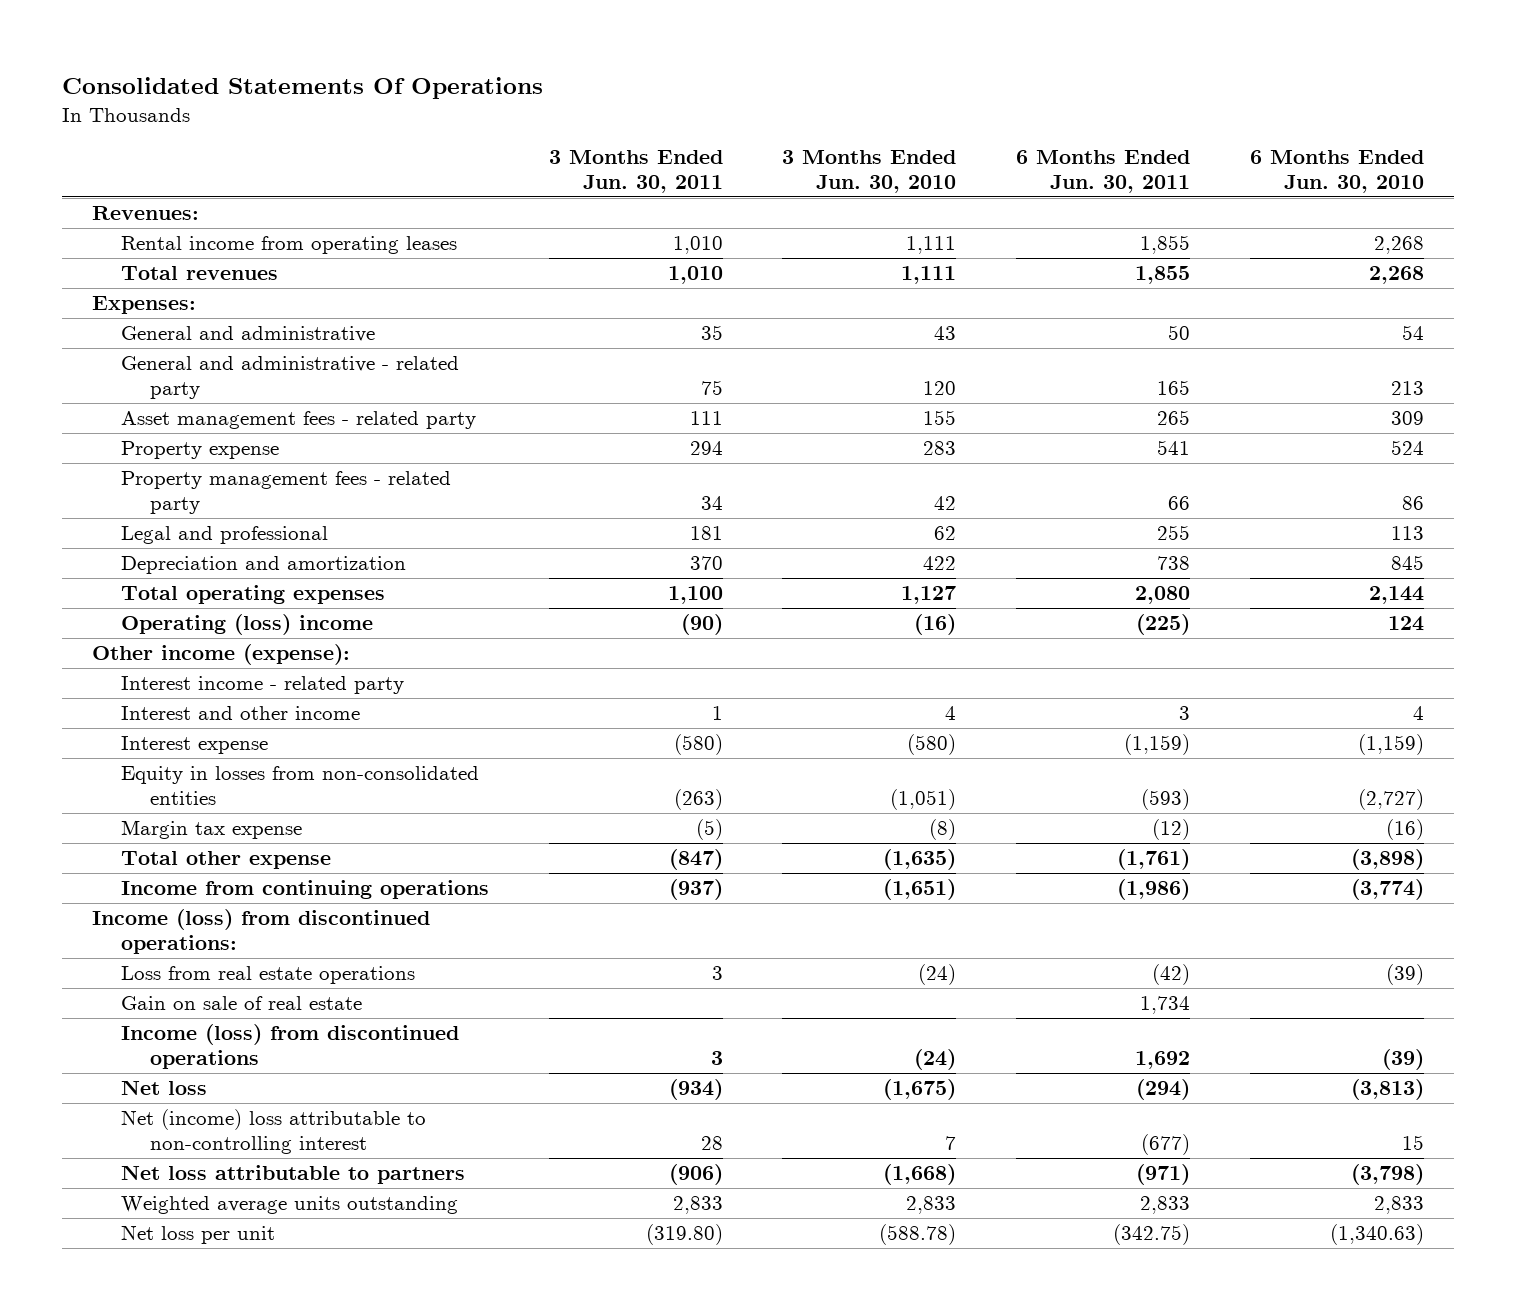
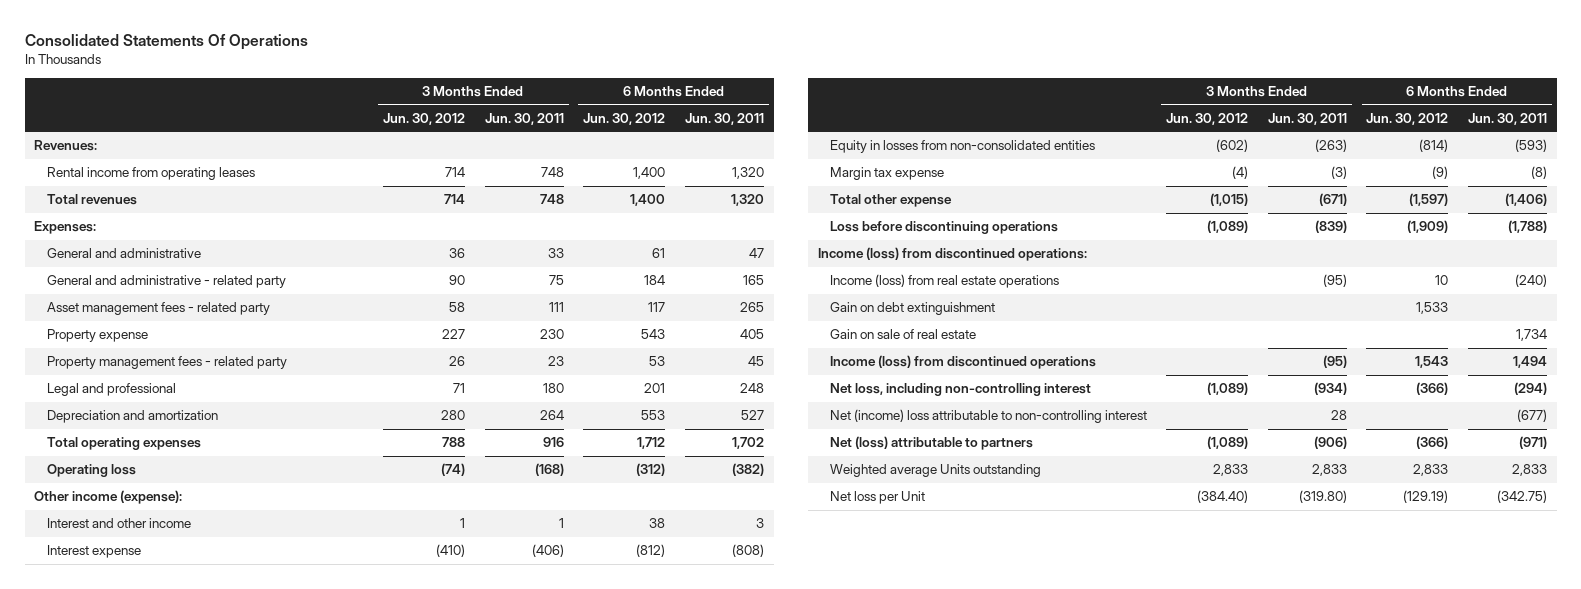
- | 3 Months Ended Jun. 30, 2011 | 3 Months Ended Jun. 30, 2010 | 6 Months Ended Jun. 30, 2011 | 6 Months Ended Jun. 30, 2010
+ | 3 Months Ended Jun. 30, 2012 | 3 Months Ended Jun. 30, 2011 | 6 Months Ended Jun. 30, 2012 | 6 Months Ended Jun. 30, 2011
- Rental income from operating leases | 1,010 | 1,111 | 1,855 | 2,268
- Total revenues | 1,010 | 1,111 | 1,855 | 2,268
+ Rental income from operating leases | 714 | 748 | 1,400 | 1,320
+ Total revenues | 714 | 748 | 1,400 | 1,320
- General and administrative | 35 | 43 | 50 | 54
+ General and administrative | 36 | 33 | 61 | 47
- Property expense | 294 | 283 | 541 | 524
- Property management fees - related party | 34 | 42 | 66 | 86
- Legal and professional | 181 | 62 | 255 | 113
- Depreciation and amortization | 370 | 422 | 738 | 845
- Total operating expenses | 1,100 | 1,127 | 2,080 | 2,144
- Operating (loss) income | (90) | (16) | (225) | 124
+ Property expense | 227 | 230 | 543 | 405
+ Property management fees - related party | 26 | 23 | 53 | 45
+ Legal and professional | 71 | 180 | 201 | 248
+ Depreciation and amortization | 280 | 264 | 553 | 527
+ Total operating expenses | 788 | 916 | 1,712 | 1,702
+ Operating loss | (74) | (168) | (312) | (382)
- Interest income - related party
- Interest expense | (580) | (580) | (1,159) | (1,159)
+ Interest expense | (410) | (406) | (812) | (808)
- Margin tax expense | (5) | (8) | (12) | (16)
- Total other expense | (847) | (1,635) | (1,761) | (3,898)
- Income from continuing operations | (937) | (1,651) | (1,986) | (3,774)
+ Margin tax expense | (4) | (3) | (9) | (8)
+ Total other expense | (1,015) | (671) | (1,597) | (1,406)
+ Loss before discontinuing operations | (1,089) | (839) | (1,909) | (1,788)
- Loss from real estate operations | 3 | (24) | (42) | (39)
+ Income (loss) from real estate operations | | (95) | 10 | (240)
+ Gain on debt extinguishment | | | 1,533 |
- Income (loss) from discontinued operations | 3 | (24) | 1,692 | (39)
- Net loss | (934) | (1,675) | (294) | (3,813)
+ Income (loss) from discontinued operations | | (95) | 1,543 | 1,494
+ Net loss, including non-controlling interest | (1,089) | (934) | (366) | (294)
- Net loss attributable to partners | (906) | (1,668) | (971) | (3,798)
- Weighted average units outstanding | 2,833 | 2,833 | 2,833 | 2,833
- Net loss per unit | (319.80) | (588.78) | (342.75) | (1,340.63)
+ Net (loss) attributable to partners | (1,089) | (906) | (366) | (971)
+ Weighted average Units outstanding | 2,833 | 2,833 | 2,833 | 2,833
+ Net loss per Unit | (384.40) | (319.80) | (129.19) | (342.75)

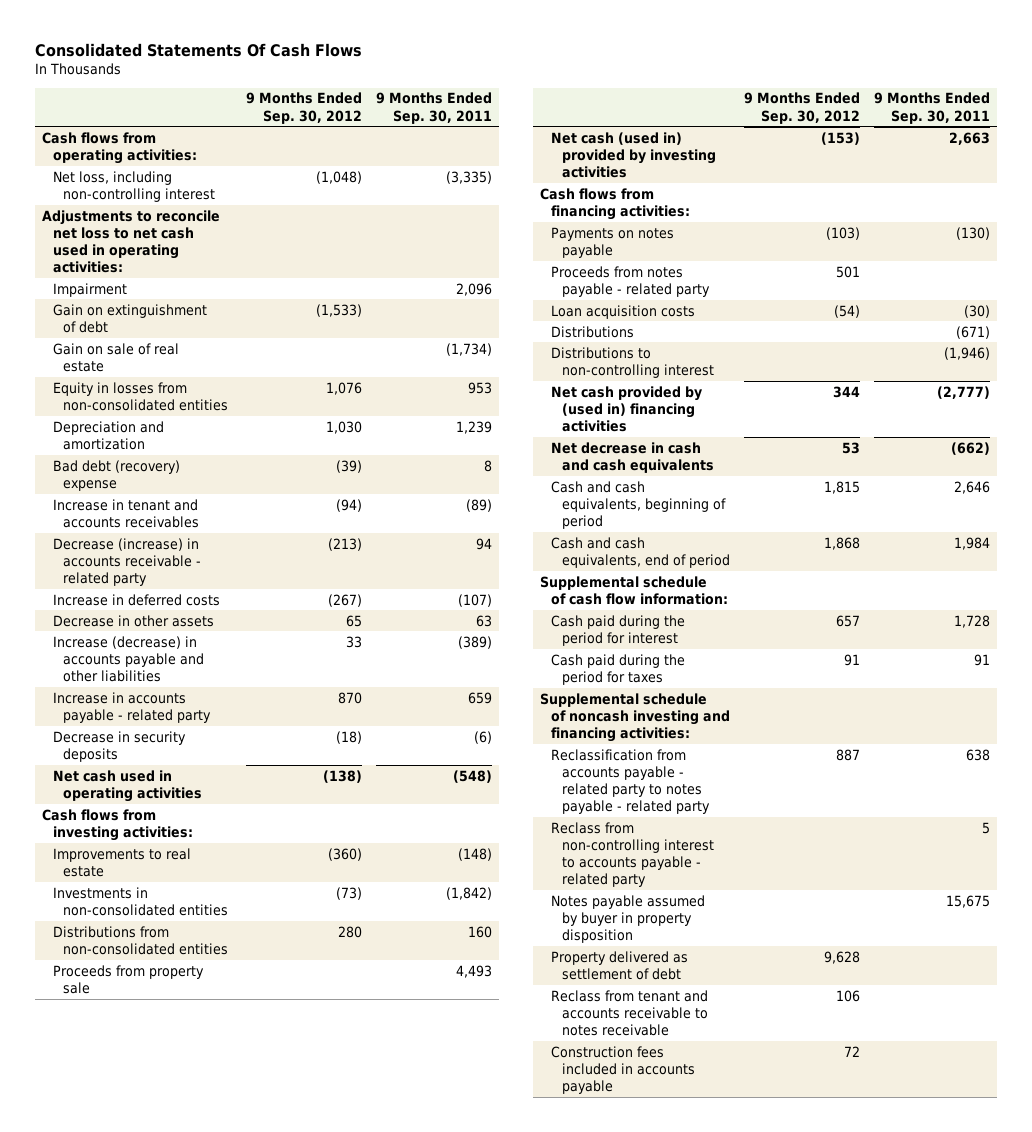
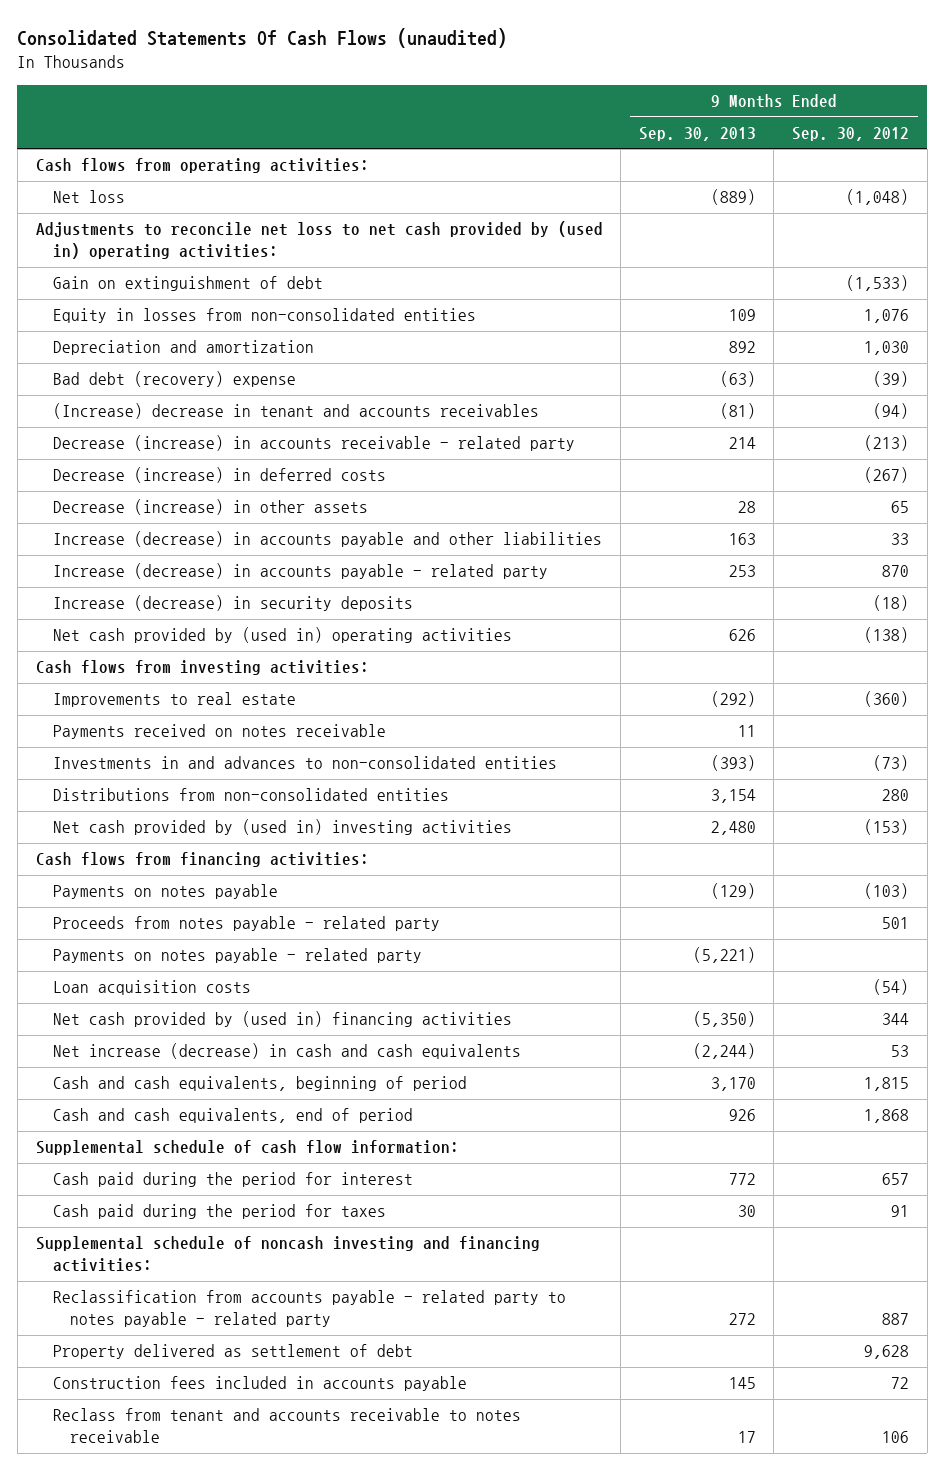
- Consolidated Statements Of Cash Flows
+ Consolidated Statements Of Cash Flows (unaudited)
- | 9 Months Ended Sep. 30, 2012 | 9 Months Ended Sep. 30, 2011
+ | 9 Months Ended Sep. 30, 2013 | 9 Months Ended Sep. 30, 2012
- Net loss, including non-controlling interest | (1,048) | (3,335)
- Adjustments to reconcile net loss to net cash used in operating activities:
- Impairment | | 2,096
+ Net loss | (889) | (1,048)
+ Adjustments to reconcile net loss to net cash provided by (used in) operating activities:
- Gain on sale of real estate | | (1,734)
- Increase in tenant and accounts receivables | (94) | (89)
+ (Increase) decrease in tenant and accounts receivables | (81) | (94)
- Increase in deferred costs | (267) | (107)
- Decrease in other assets | 65 | 63
+ Decrease (increase) in deferred costs | | (267)
+ Decrease (increase) in other assets | 28 | 65
- Increase in accounts payable - related party | 870 | 659
- Decrease in security deposits | (18) | (6)
- Net cash used in operating activities | (138) | (548)
+ Increase (decrease) in accounts payable - related party | 253 | 870
+ Increase (decrease) in security deposits | | (18)
+ Net cash provided by (used in) operating activities | 626 | (138)
- Investments in non-consolidated entities | (73) | (1,842)
+ Payments received on notes receivable | 11 |
+ Investments in and advances to non-consolidated entities | (393) | (73)
- Proceeds from property sale | | 4,493
- Net cash (used in) provided by investing activities | (153) | 2,663
+ Net cash provided by (used in) investing activities | 2,480 | (153)
+ Payments on notes payable - related party | (5,221) |
- Distributions | | (671)
- Distributions to non-controlling interest | | (1,946)
- Net decrease in cash and cash equivalents | 53 | (662)
+ Net increase (decrease) in cash and cash equivalents | (2,244) | 53
- Reclass from non-controlling interest to accounts payable - related party | | 5
- Notes payable assumed by buyer in property disposition | | 15,675
moved down: Reclass from tenant and accounts receivable to notes receivable | 17 | 106

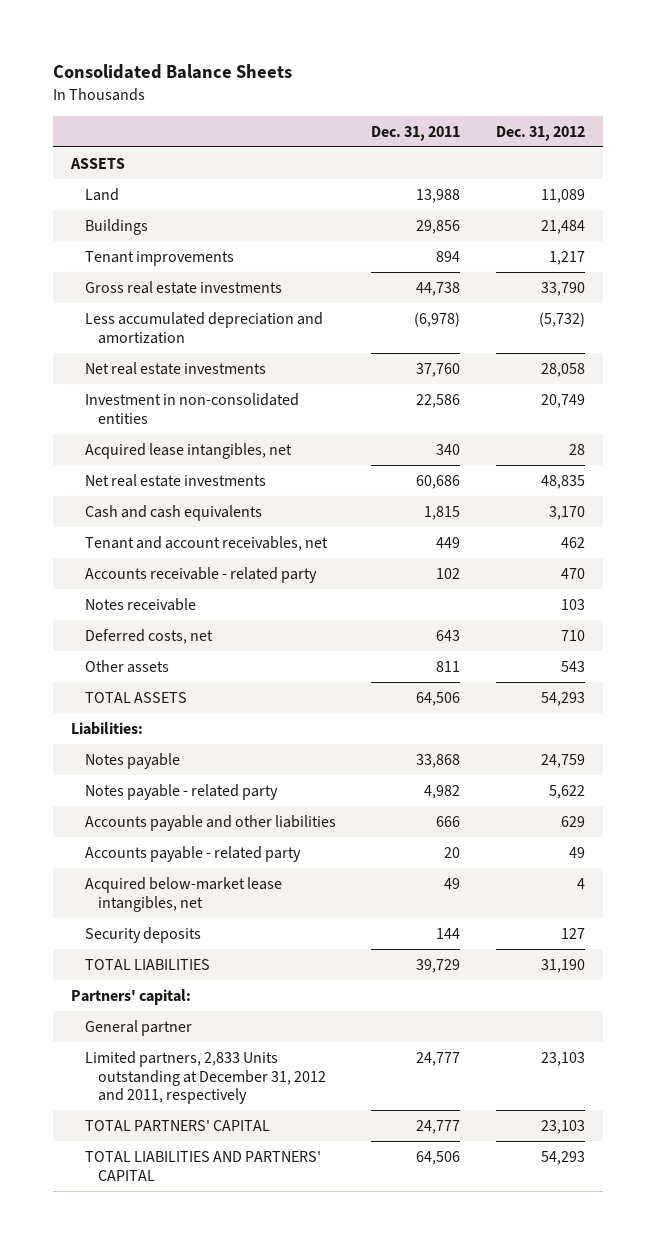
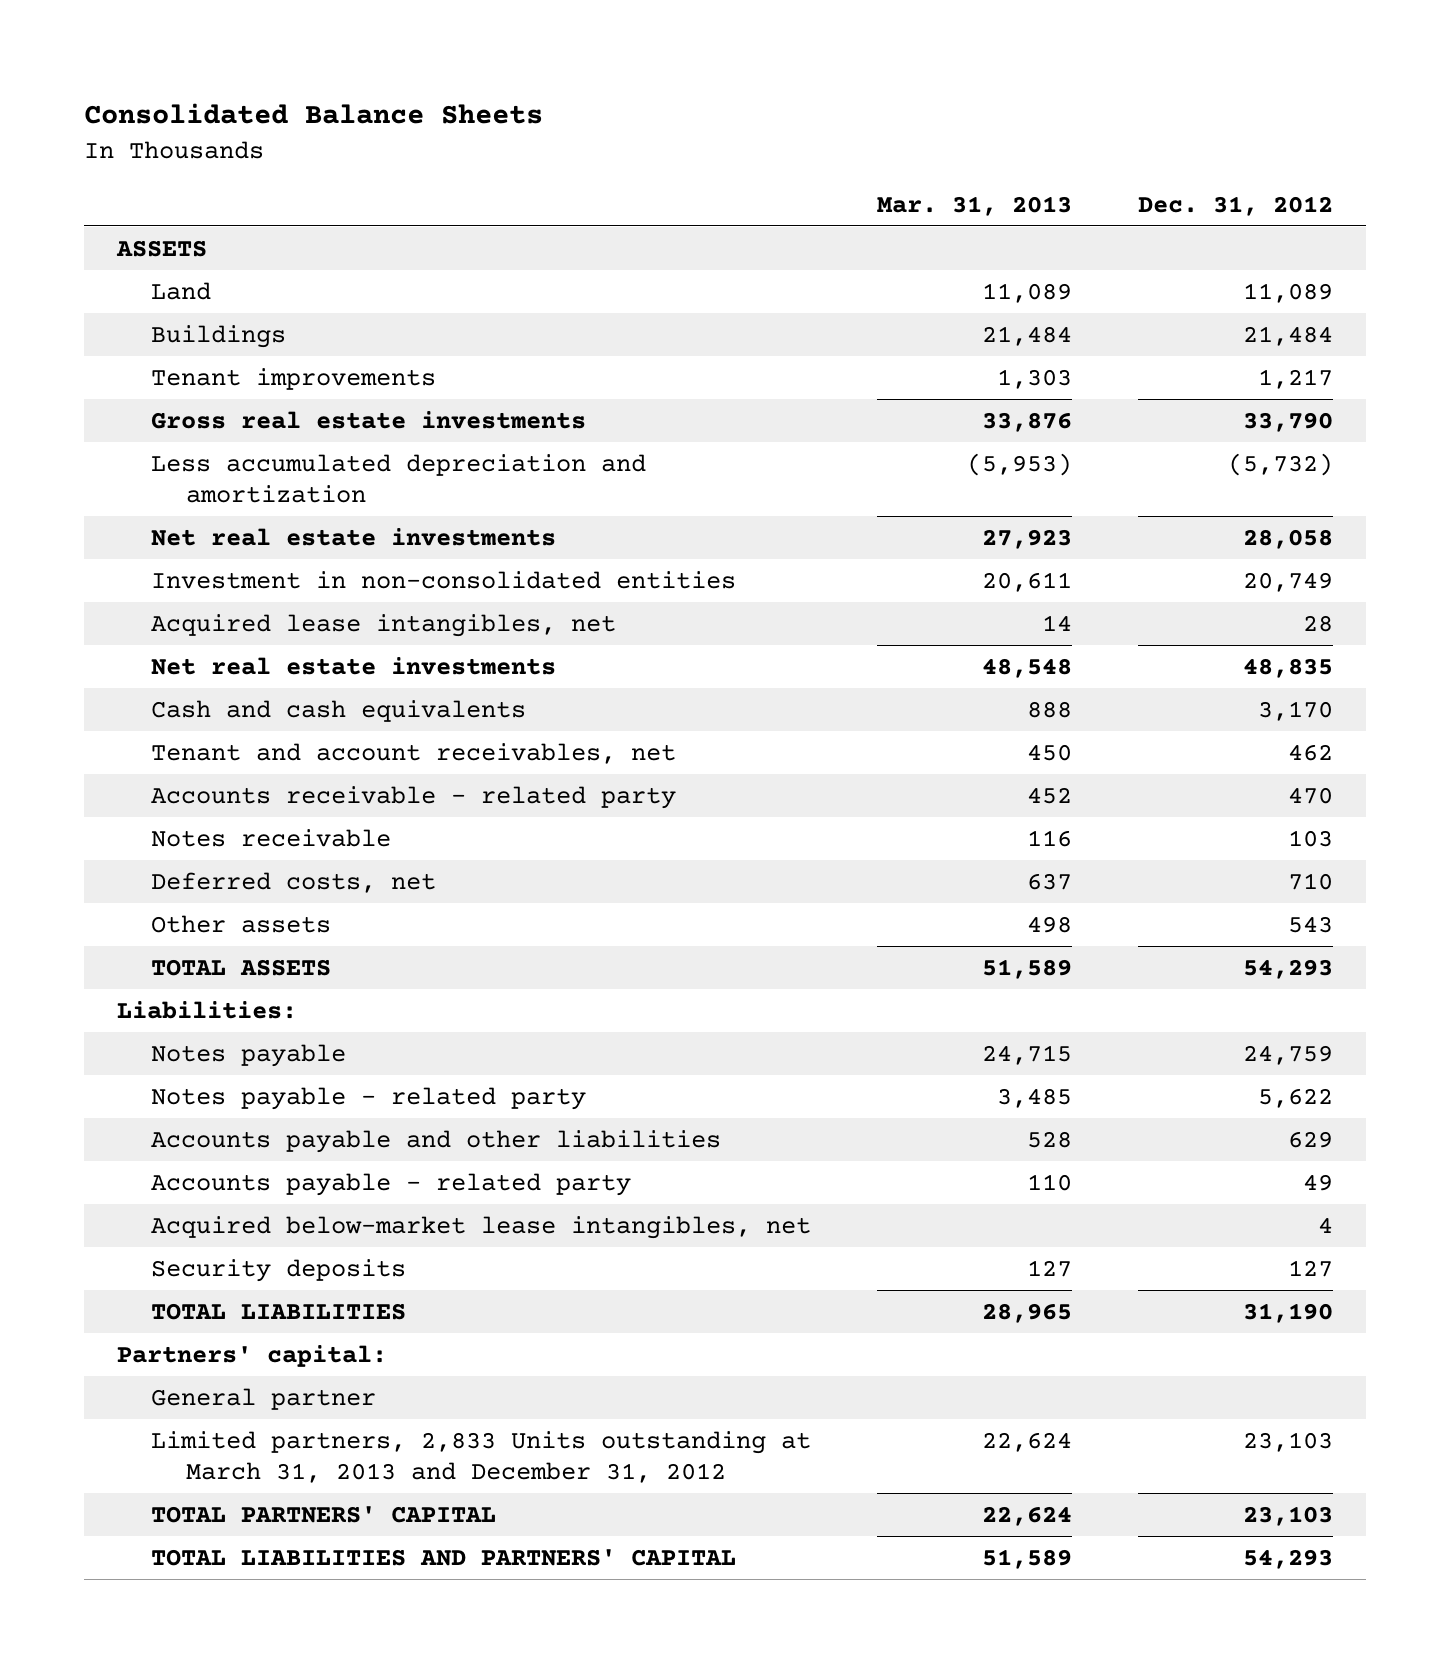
- | Dec. 31, 2011 | Dec. 31, 2012
+ | Mar. 31, 2013 | Dec. 31, 2012
- Limited partners, 2,833 Units outstanding at December 31, 2012 and 2011, respectively | 24,777 | 23,103
+ Limited partners, 2,833 Units outstanding at March 31, 2013 and December 31, 2012 | 22,624 | 23,103

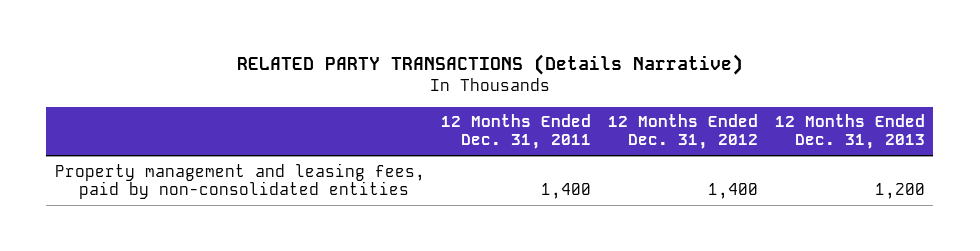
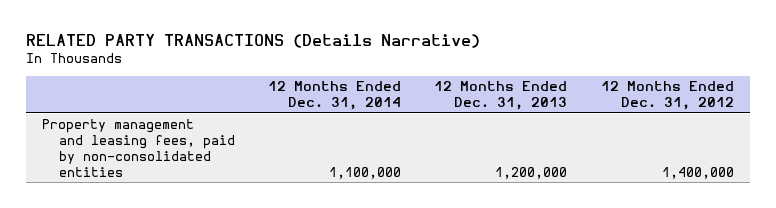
- | 12 Months Ended Dec. 31, 2011 | 12 Months Ended Dec. 31, 2012 | 12 Months Ended Dec. 31, 2013
+ | 12 Months Ended Dec. 31, 2014 | 12 Months Ended Dec. 31, 2013 | 12 Months Ended Dec. 31, 2012
- Property management and leasing fees, paid by non-consolidated entities | 1,400 | 1,400 | 1,200
+ Property management and leasing fees, paid by non-consolidated entities | 1,100,000 | 1,200,000 | 1,400,000

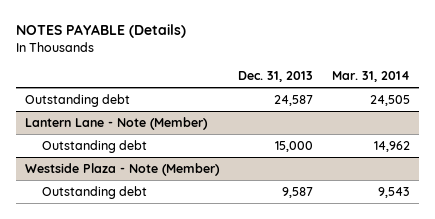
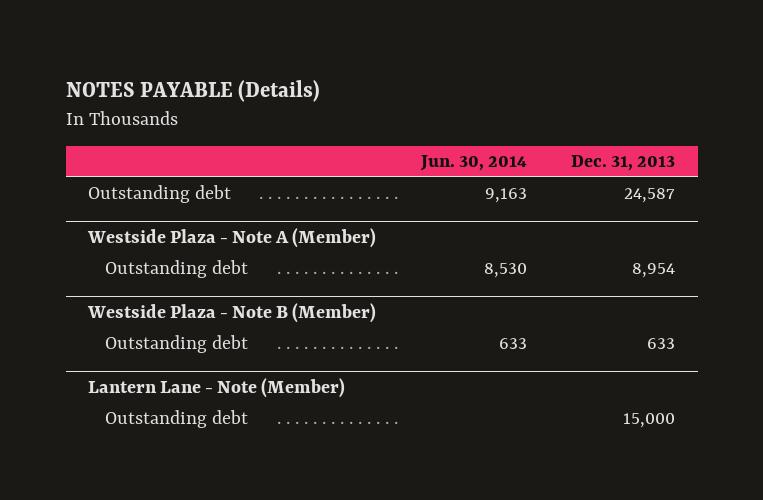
- | Dec. 31, 2013 | Mar. 31, 2014
+ | Jun. 30, 2014 | Dec. 31, 2013
+ Westside Plaza - Note A (Member)
+ Outstanding debt | 8,530 | 8,954
+ Westside Plaza - Note B (Member)
+ Outstanding debt | 633 | 633
- Westside Plaza - Note (Member)
- Outstanding debt | 9,587 | 9,543

